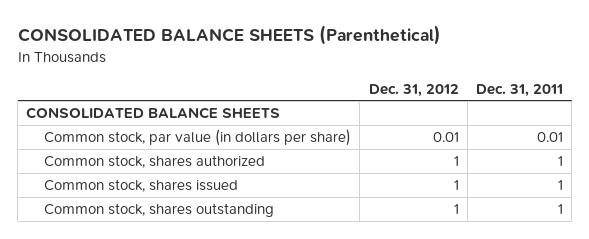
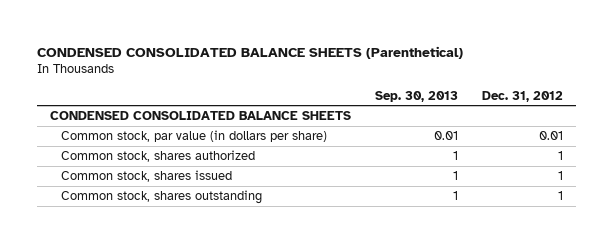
- CONSOLIDATED BALANCE SHEETS (Parenthetical)
+ CONDENSED CONSOLIDATED BALANCE SHEETS (Parenthetical)
- | Dec. 31, 2012 | Dec. 31, 2011
+ | Sep. 30, 2013 | Dec. 31, 2012
- CONSOLIDATED BALANCE SHEETS
+ CONDENSED CONSOLIDATED BALANCE SHEETS

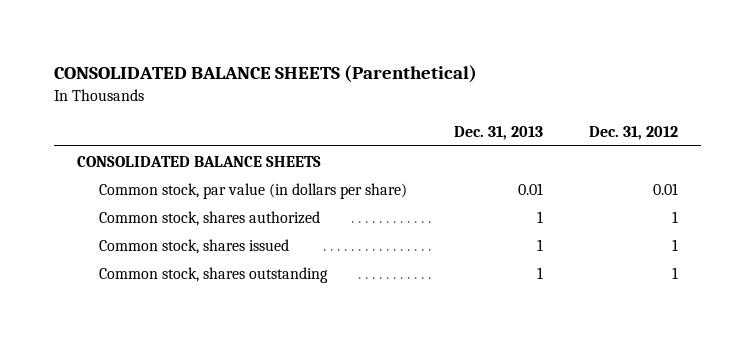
- CONDENSED CONSOLIDATED BALANCE SHEETS (Parenthetical)
+ CONSOLIDATED BALANCE SHEETS (Parenthetical)
- | Sep. 30, 2013 | Dec. 31, 2012
+ | Dec. 31, 2013 | Dec. 31, 2012
- CONDENSED CONSOLIDATED BALANCE SHEETS
+ CONSOLIDATED BALANCE SHEETS

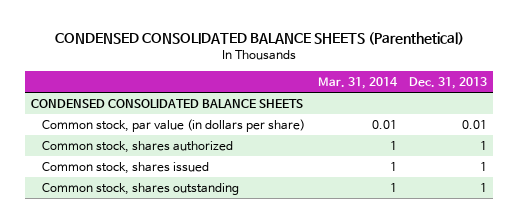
- CONSOLIDATED BALANCE SHEETS (Parenthetical)
+ CONDENSED CONSOLIDATED BALANCE SHEETS (Parenthetical)
- | Dec. 31, 2013 | Dec. 31, 2012
+ | Mar. 31, 2014 | Dec. 31, 2013
- CONSOLIDATED BALANCE SHEETS
+ CONDENSED CONSOLIDATED BALANCE SHEETS

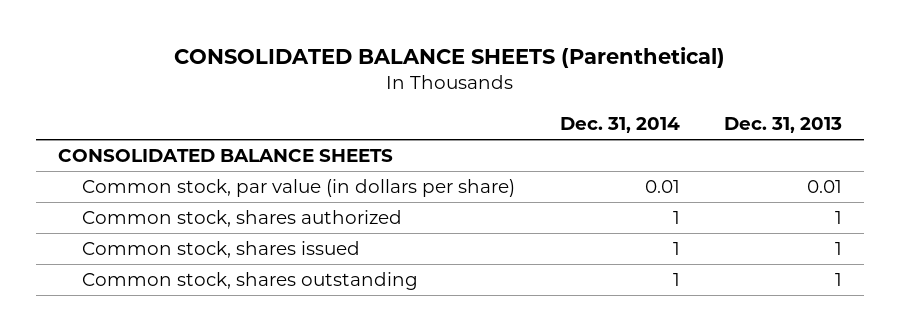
- CONDENSED CONSOLIDATED BALANCE SHEETS (Parenthetical)
+ CONSOLIDATED BALANCE SHEETS (Parenthetical)
- | Mar. 31, 2014 | Dec. 31, 2013
+ | Dec. 31, 2014 | Dec. 31, 2013
- CONDENSED CONSOLIDATED BALANCE SHEETS
+ CONSOLIDATED BALANCE SHEETS

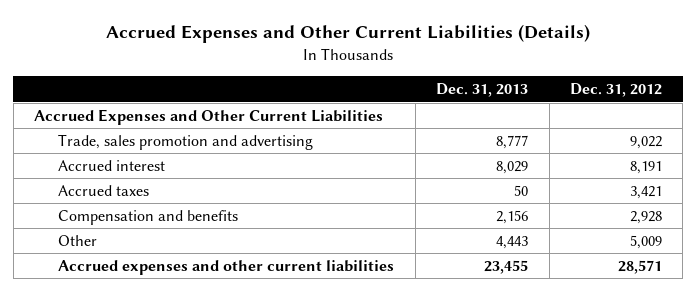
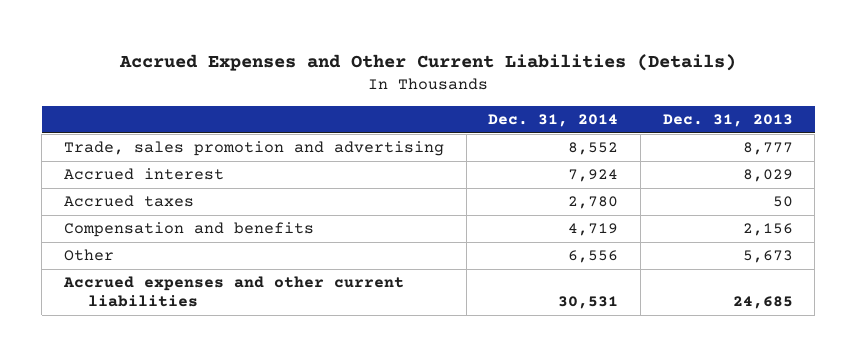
- | Dec. 31, 2013 | Dec. 31, 2012
+ | Dec. 31, 2014 | Dec. 31, 2013
- Accrued Expenses and Other Current Liabilities
- Other | 4,443 | 5,009
- Accrued expenses and other current liabilities | 23,455 | 28,571
+ Other | 6,556 | 5,673
+ Accrued expenses and other current liabilities | 30,531 | 24,685

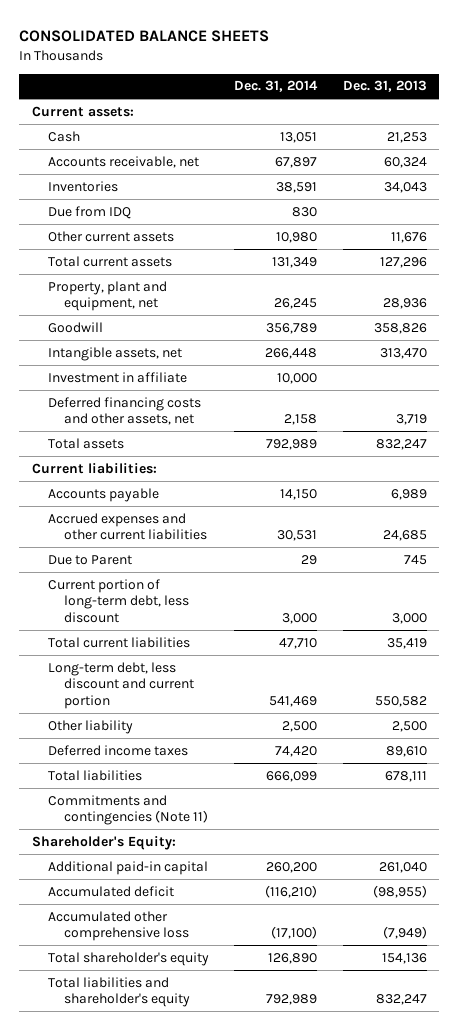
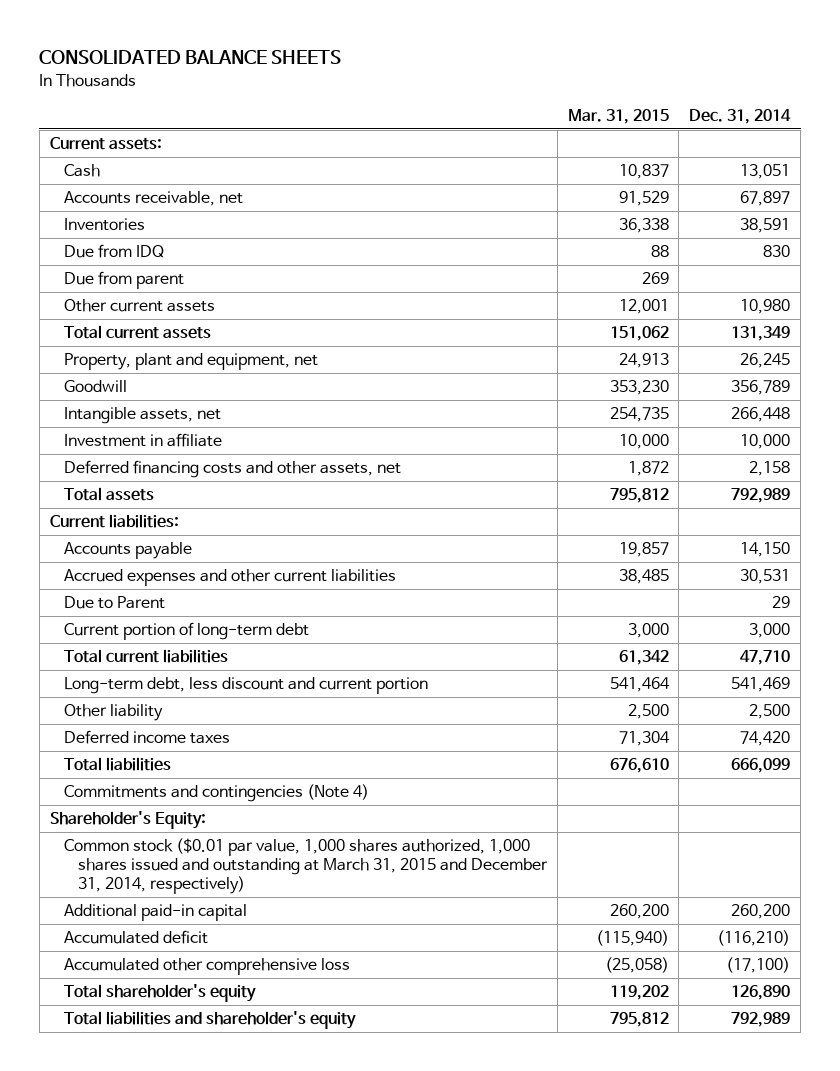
- | Dec. 31, 2014 | Dec. 31, 2013
+ | Mar. 31, 2015 | Dec. 31, 2014
+ Due from parent | 269 |
- Current portion of long-term debt, less discount | 3,000 | 3,000
+ Current portion of long-term debt | 3,000 | 3,000
- Commitments and contingencies (Note 11)
+ Commitments and contingencies (Note 4)
+ Common stock ($0.01 par value, 1,000 shares authorized, 1,000 shares issued and outstanding at March 31, 2015 and December 31, 2014, respectively)

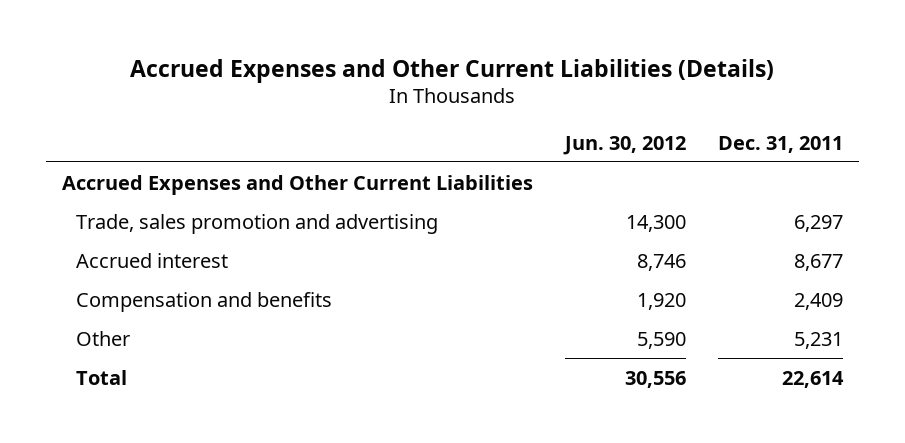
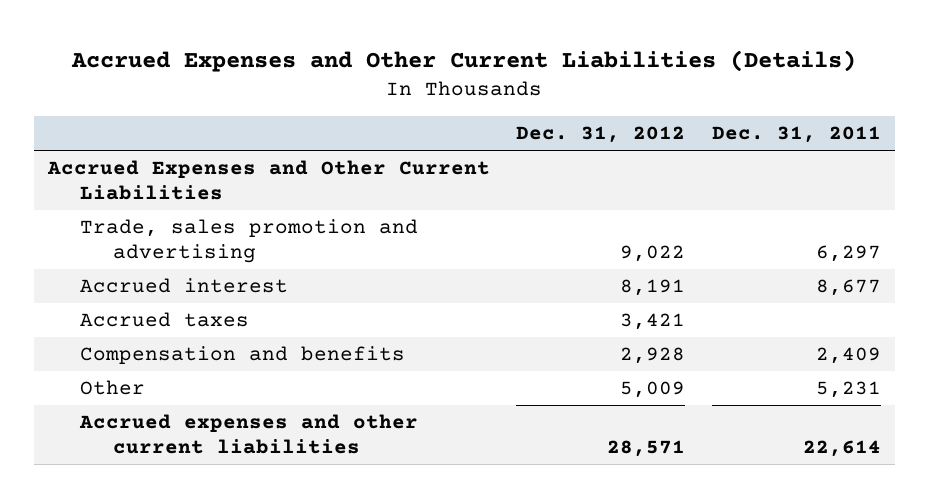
- | Jun. 30, 2012 | Dec. 31, 2011
+ | Dec. 31, 2012 | Dec. 31, 2011
+ Accrued taxes | 3,421 |
- Total | 30,556 | 22,614
+ Accrued expenses and other current liabilities | 28,571 | 22,614

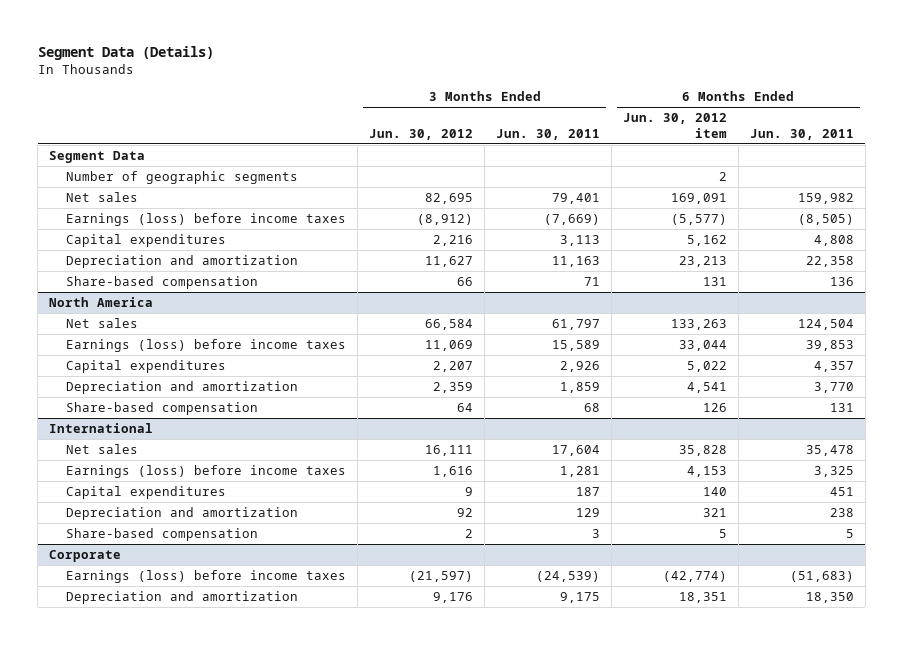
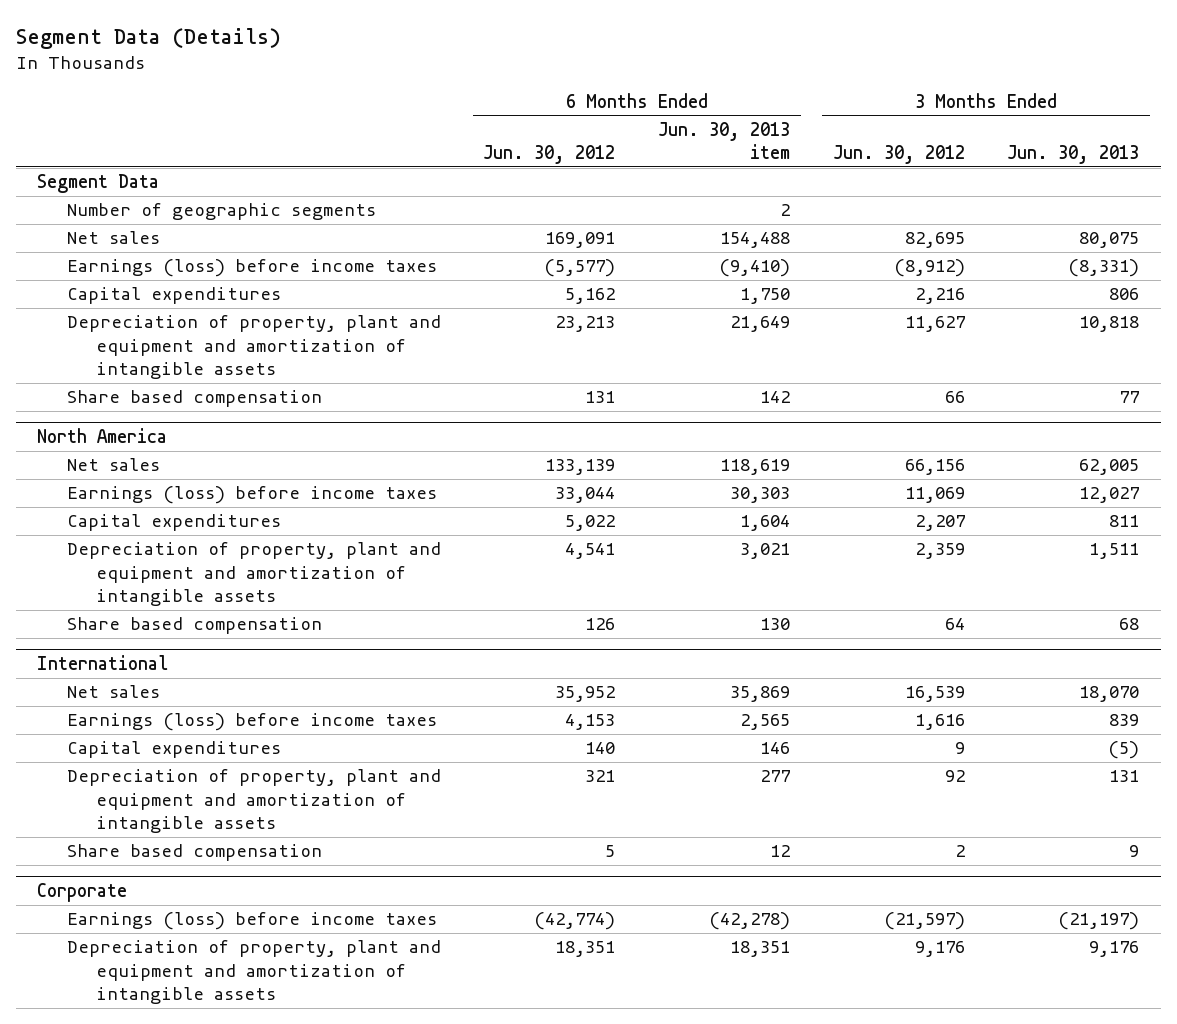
- | 3 Months Ended Jun. 30, 2012 | 3 Months Ended Jun. 30, 2011 | 6 Months Ended Jun. 30, 2012 item | 6 Months Ended Jun. 30, 2011
+ | 6 Months Ended Jun. 30, 2012 | 6 Months Ended Jun. 30, 2013 item | 3 Months Ended Jun. 30, 2012 | 3 Months Ended Jun. 30, 2013
- Depreciation and amortization | 11,627 | 11,163 | 23,213 | 22,358
- Share-based compensation | 66 | 71 | 131 | 136
+ Depreciation of property, plant and equipment and amortization of intangible assets | 23,213 | 21,649 | 11,627 | 10,818
+ Share based compensation | 131 | 142 | 66 | 77
@ North America
- Net sales | 66,584 | 61,797 | 133,263 | 124,504
+ Net sales | 133,139 | 118,619 | 66,156 | 62,005
- Depreciation and amortization | 2,359 | 1,859 | 4,541 | 3,770
- Share-based compensation | 64 | 68 | 126 | 131
+ Depreciation of property, plant and equipment and amortization of intangible assets | 4,541 | 3,021 | 2,359 | 1,511
+ Share based compensation | 126 | 130 | 64 | 68
@ International
- Net sales | 16,111 | 17,604 | 35,828 | 35,478
+ Net sales | 35,952 | 35,869 | 16,539 | 18,070
- Depreciation and amortization | 92 | 129 | 321 | 238
- Share-based compensation | 2 | 3 | 5 | 5
+ Depreciation of property, plant and equipment and amortization of intangible assets | 321 | 277 | 92 | 131
+ Share based compensation | 5 | 12 | 2 | 9
@ Corporate
- Depreciation and amortization | 9,176 | 9,175 | 18,351 | 18,350
+ Depreciation of property, plant and equipment and amortization of intangible assets | 18,351 | 18,351 | 9,176 | 9,176

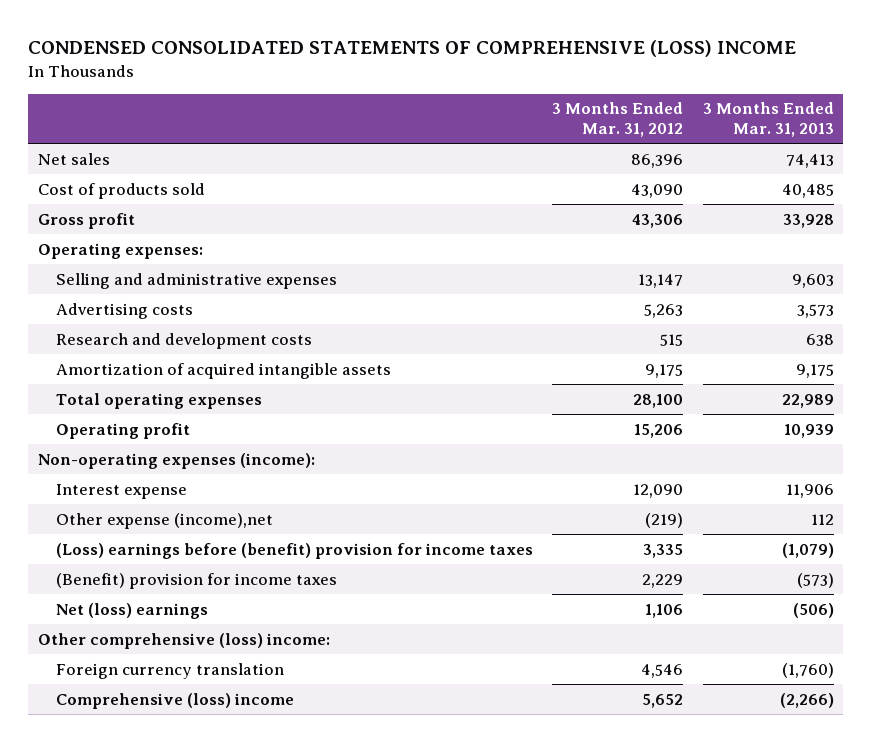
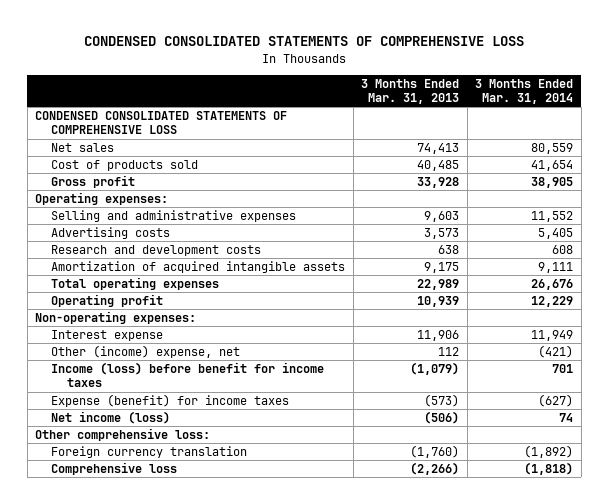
- CONDENSED CONSOLIDATED STATEMENTS OF COMPREHENSIVE (LOSS) INCOME
+ CONDENSED CONSOLIDATED STATEMENTS OF COMPREHENSIVE LOSS
- | 3 Months Ended Mar. 31, 2012 | 3 Months Ended Mar. 31, 2013
+ | 3 Months Ended Mar. 31, 2013 | 3 Months Ended Mar. 31, 2014
+ CONDENSED CONSOLIDATED STATEMENTS OF COMPREHENSIVE LOSS
- Non-operating expenses (income):
+ Non-operating expenses:
- Other expense (income),net | (219) | 112
- (Loss) earnings before (benefit) provision for income taxes | 3,335 | (1,079)
- (Benefit) provision for income taxes | 2,229 | (573)
- Net (loss) earnings | 1,106 | (506)
- Other comprehensive (loss) income:
+ Other (income) expense, net | 112 | (421)
+ Income (loss) before benefit for income taxes | (1,079) | 701
+ Expense (benefit) for income taxes | (573) | (627)
+ Net income (loss) | (506) | 74
+ Other comprehensive loss:
- Comprehensive (loss) income | 5,652 | (2,266)
+ Comprehensive loss | (2,266) | (1,818)

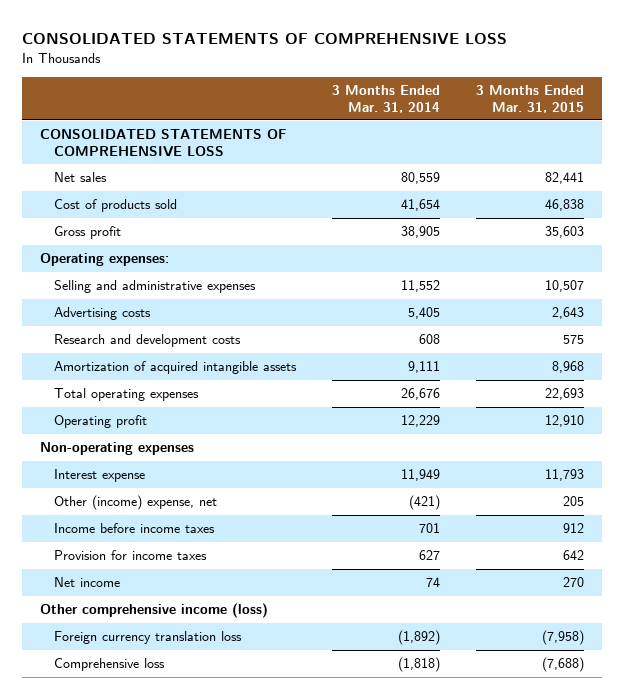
- CONDENSED CONSOLIDATED STATEMENTS OF COMPREHENSIVE LOSS
+ CONSOLIDATED STATEMENTS OF COMPREHENSIVE LOSS
- | 3 Months Ended Mar. 31, 2013 | 3 Months Ended Mar. 31, 2014
+ | 3 Months Ended Mar. 31, 2014 | 3 Months Ended Mar. 31, 2015
- CONDENSED CONSOLIDATED STATEMENTS OF COMPREHENSIVE LOSS
+ CONSOLIDATED STATEMENTS OF COMPREHENSIVE LOSS
- Non-operating expenses:
+ Non-operating expenses
- Income (loss) before benefit for income taxes | (1,079) | 701
- Expense (benefit) for income taxes | (573) | (627)
- Net income (loss) | (506) | 74
- Other comprehensive loss:
- Foreign currency translation | (1,760) | (1,892)
+ Income before income taxes | 701 | 912
+ Provision for income taxes | 627 | 642
+ Net income | 74 | 270
+ Other comprehensive income (loss)
+ Foreign currency translation loss | (1,892) | (7,958)

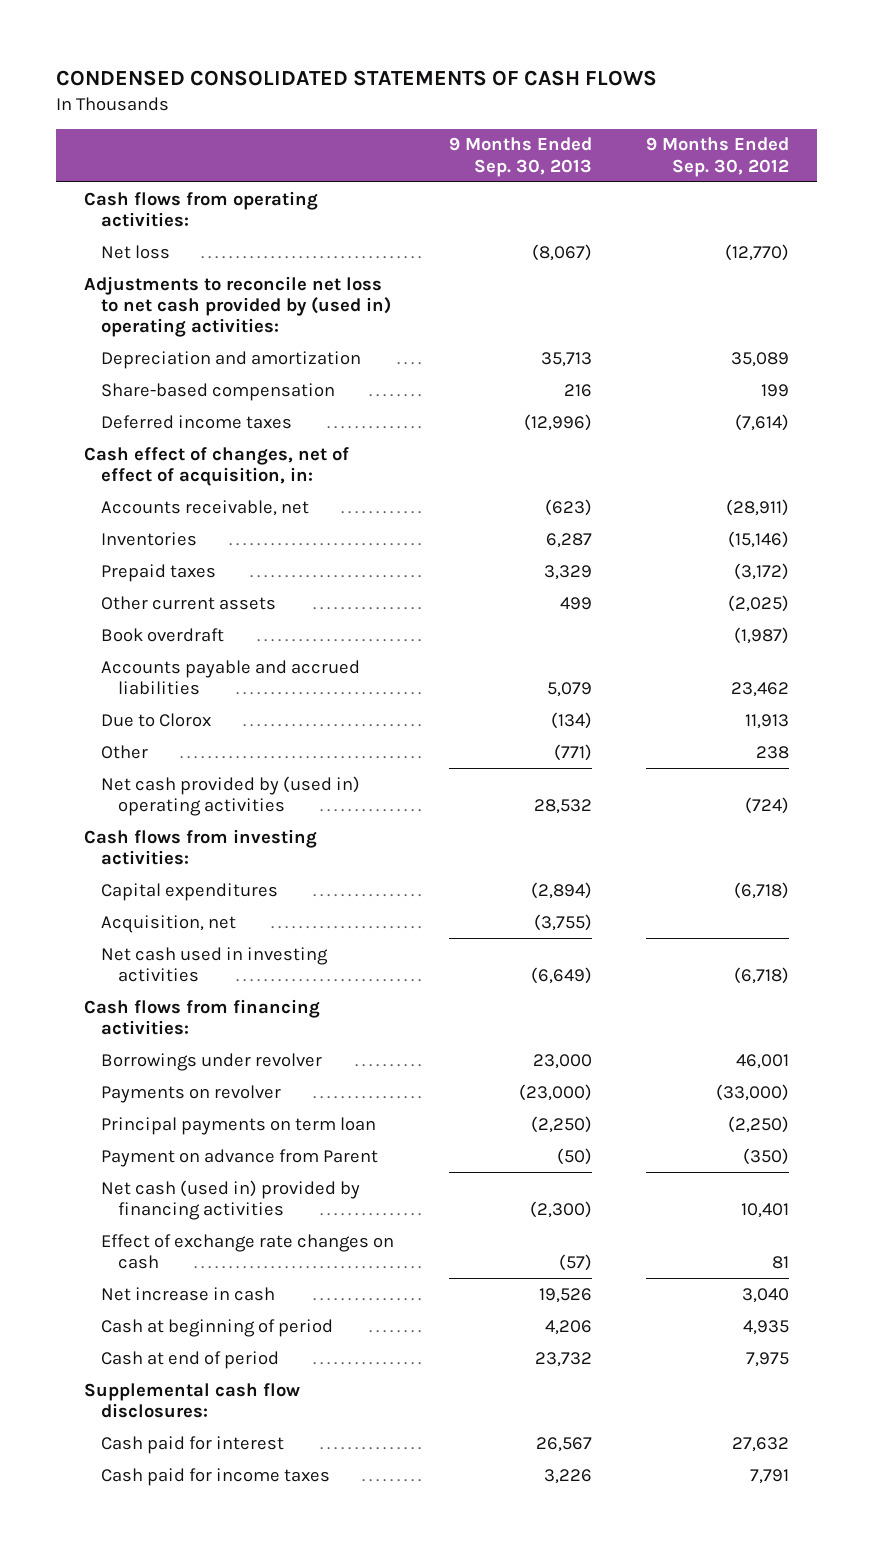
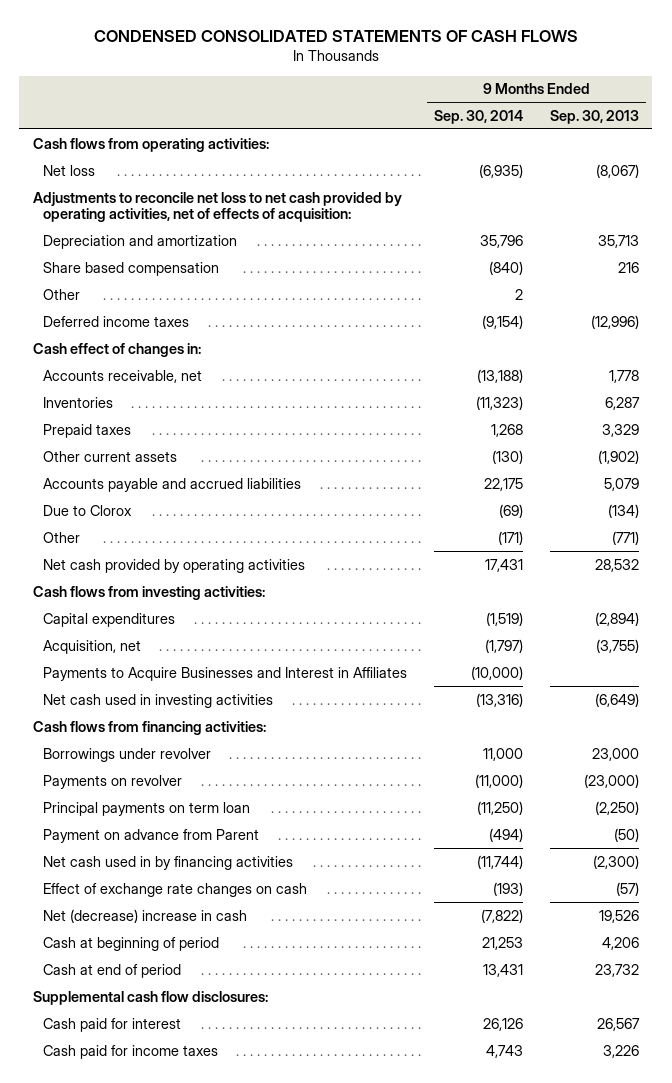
- | 9 Months Ended Sep. 30, 2013 | 9 Months Ended Sep. 30, 2012
+ | 9 Months Ended Sep. 30, 2014 | 9 Months Ended Sep. 30, 2013
- Adjustments to reconcile net loss to net cash provided by (used in) operating activities:
+ Adjustments to reconcile net loss to net cash provided by operating activities, net of effects of acquisition:
- Share-based compensation | 216 | 199
+ Share based compensation | (840) | 216
+ Other | 2 |
- Cash effect of changes, net of effect of acquisition, in:
- Accounts receivable, net | (623) | (28,911)
+ Cash effect of changes in:
+ Accounts receivable, net | (13,188) | 1,778
- Other current assets | 499 | (2,025)
- Book overdraft | | (1,987)
+ Other current assets | (130) | (1,902)
- Net cash provided by (used in) operating activities | 28,532 | (724)
+ Net cash provided by operating activities | 17,431 | 28,532
+ Payments to Acquire Businesses and Interest in Affiliates | (10,000) |
- Net cash (used in) provided by financing activities | (2,300) | 10,401
+ Net cash used in by financing activities | (11,744) | (2,300)
- Net increase in cash | 19,526 | 3,040
+ Net (decrease) increase in cash | (7,822) | 19,526

